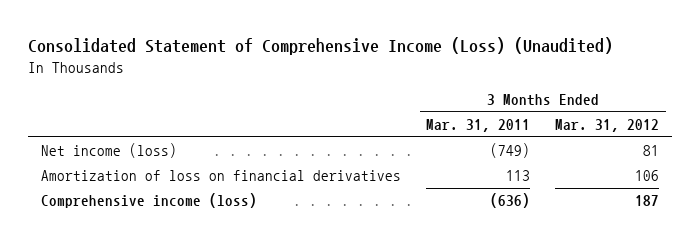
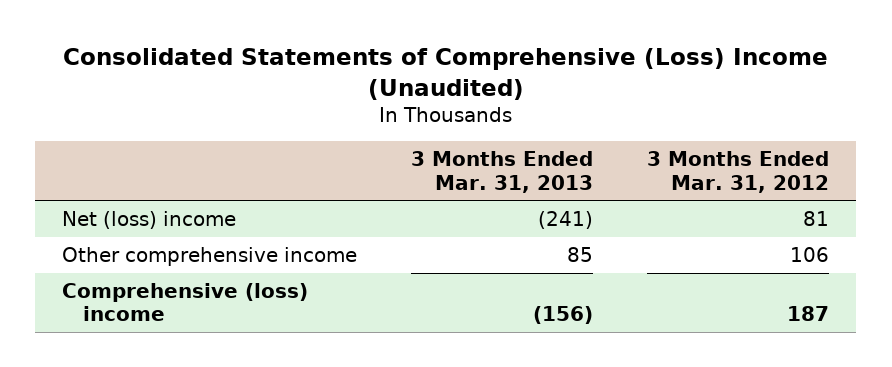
- Consolidated Statement of Comprehensive Income (Loss) (Unaudited)
+ Consolidated Statements of Comprehensive (Loss) Income (Unaudited)
- | 3 Months Ended Mar. 31, 2011 | 3 Months Ended Mar. 31, 2012
+ | 3 Months Ended Mar. 31, 2013 | 3 Months Ended Mar. 31, 2012
- Net income (loss) | (749) | 81
- Amortization of loss on financial derivatives | 113 | 106
- Comprehensive income (loss) | (636) | 187
+ Net (loss) income | (241) | 81
+ Other comprehensive income | 85 | 106
+ Comprehensive (loss) income | (156) | 187

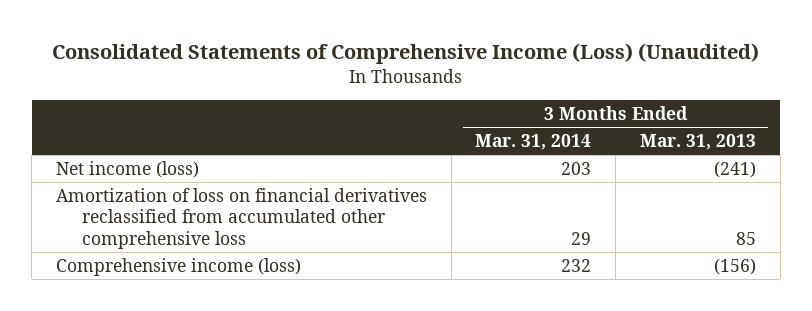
- Consolidated Statements of Comprehensive (Loss) Income (Unaudited)
+ Consolidated Statements of Comprehensive Income (Loss) (Unaudited)
- | 3 Months Ended Mar. 31, 2013 | 3 Months Ended Mar. 31, 2012
+ | 3 Months Ended Mar. 31, 2014 | 3 Months Ended Mar. 31, 2013
- Net (loss) income | (241) | 81
- Other comprehensive income | 85 | 106
- Comprehensive (loss) income | (156) | 187
+ Net income (loss) | 203 | (241)
+ Amortization of loss on financial derivatives reclassified from accumulated other comprehensive loss | 29 | 85
+ Comprehensive income (loss) | 232 | (156)

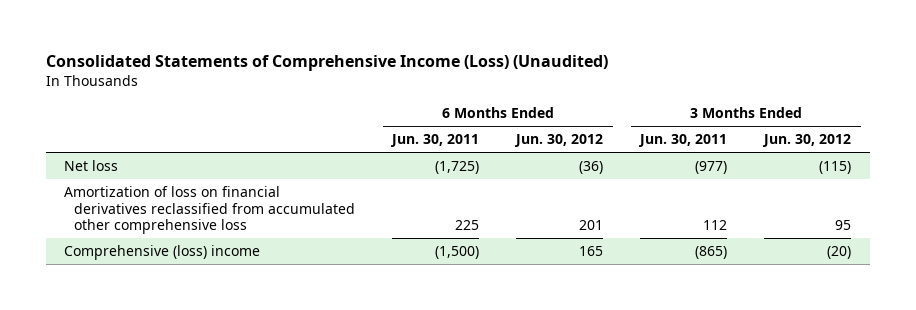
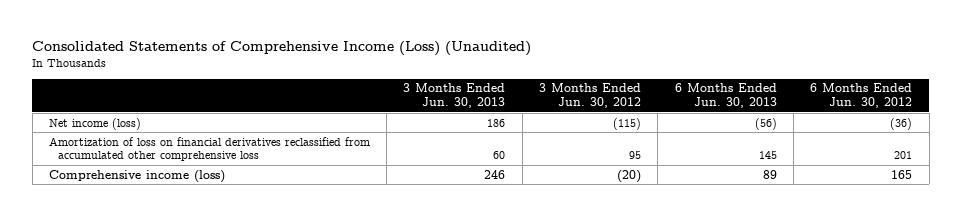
- | 6 Months Ended Jun. 30, 2011 | 6 Months Ended Jun. 30, 2012 | 3 Months Ended Jun. 30, 2011 | 3 Months Ended Jun. 30, 2012
+ | 3 Months Ended Jun. 30, 2013 | 3 Months Ended Jun. 30, 2012 | 6 Months Ended Jun. 30, 2013 | 6 Months Ended Jun. 30, 2012
- Net loss | (1,725) | (36) | (977) | (115)
+ Net income (loss) | 186 | (115) | (56) | (36)
- Comprehensive (loss) income | (1,500) | 165 | (865) | (20)
+ Comprehensive income (loss) | 246 | (20) | 89 | 165

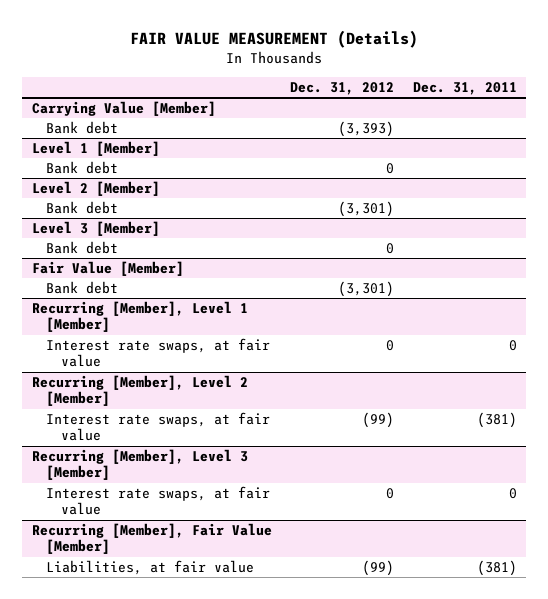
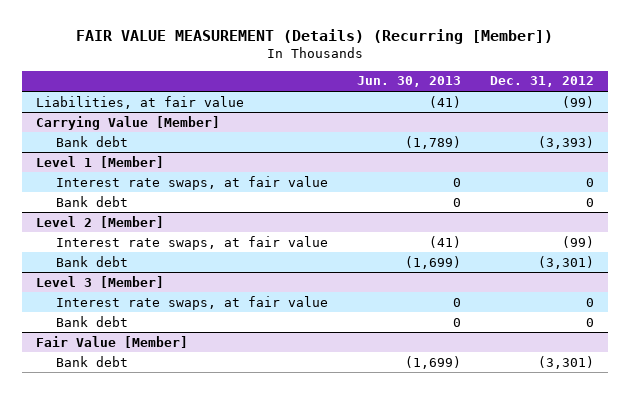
- FAIR VALUE MEASUREMENT (Details)
+ FAIR VALUE MEASUREMENT (Details) (Recurring [Member])
- | Dec. 31, 2012 | Dec. 31, 2011
+ | Jun. 30, 2013 | Dec. 31, 2012
+ Liabilities, at fair value | (41) | (99)
@ Level 1 [Member]
+ Interest rate swaps, at fair value | 0 | 0
@ Level 2 [Member]
+ Interest rate swaps, at fair value | (41) | (99)
@ Level 3 [Member]
+ Interest rate swaps, at fair value | 0 | 0
- Recurring [Member], Level 1 [Member]
- Interest rate swaps, at fair value | 0 | 0
- Recurring [Member], Level 2 [Member]
- Interest rate swaps, at fair value | (99) | (381)
- Recurring [Member], Level 3 [Member]
- Interest rate swaps, at fair value | 0 | 0
- Recurring [Member], Fair Value [Member]
- Liabilities, at fair value | (99) | (381)

